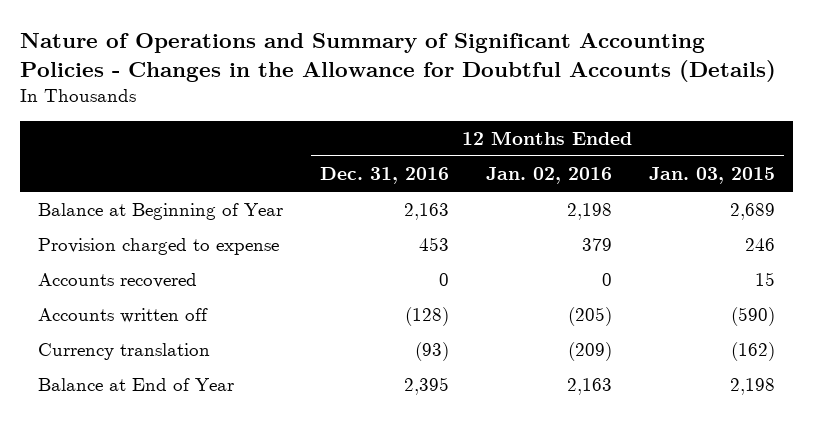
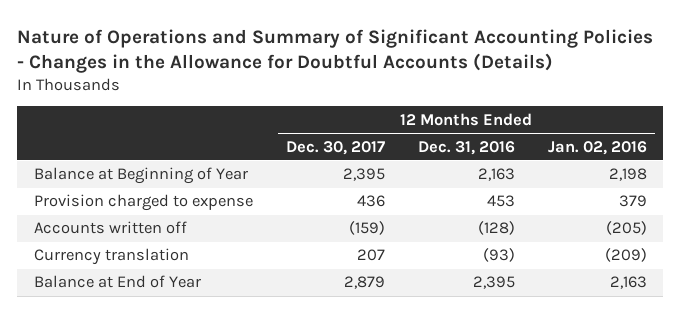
- | 12 Months Ended Dec. 31, 2016 | 12 Months Ended Jan. 02, 2016 | 12 Months Ended Jan. 03, 2015
+ | 12 Months Ended Dec. 30, 2017 | 12 Months Ended Dec. 31, 2016 | 12 Months Ended Jan. 02, 2016
- Accounts recovered | 0 | 0 | 15

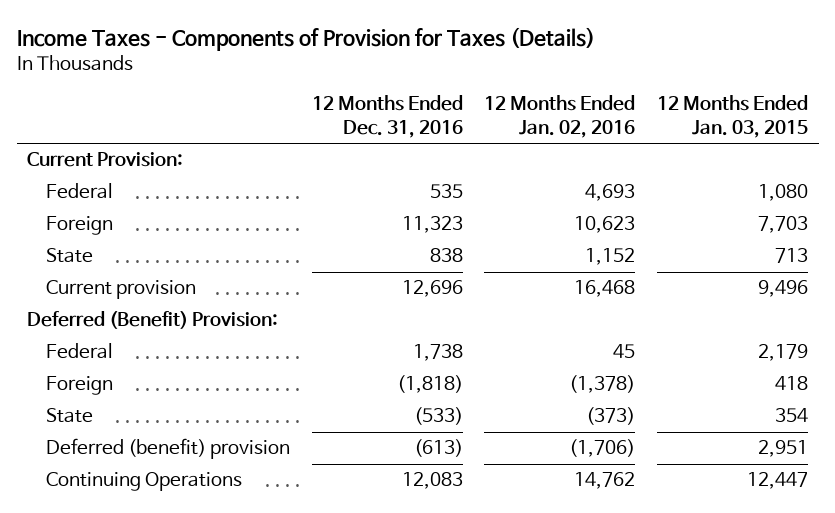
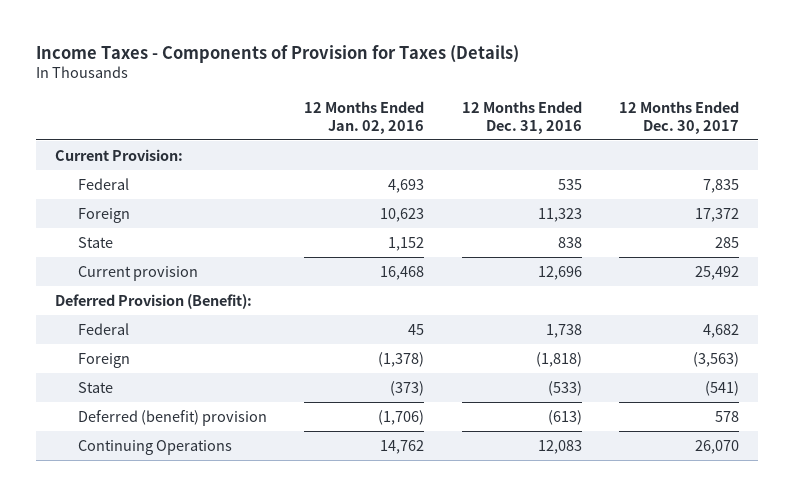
- | 12 Months Ended Dec. 31, 2016 | 12 Months Ended Jan. 02, 2016 | 12 Months Ended Jan. 03, 2015
+ | 12 Months Ended Jan. 02, 2016 | 12 Months Ended Dec. 31, 2016 | 12 Months Ended Dec. 30, 2017
- Deferred (Benefit) Provision:
+ Deferred Provision (Benefit):

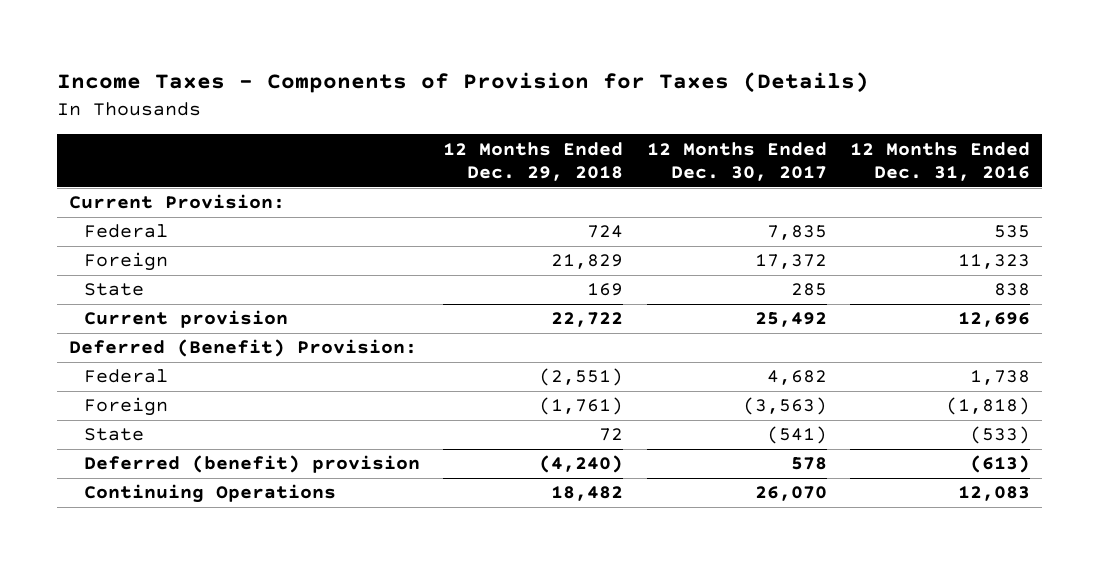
- | 12 Months Ended Jan. 02, 2016 | 12 Months Ended Dec. 31, 2016 | 12 Months Ended Dec. 30, 2017
+ | 12 Months Ended Dec. 29, 2018 | 12 Months Ended Dec. 30, 2017 | 12 Months Ended Dec. 31, 2016
- Deferred Provision (Benefit):
+ Deferred (Benefit) Provision:

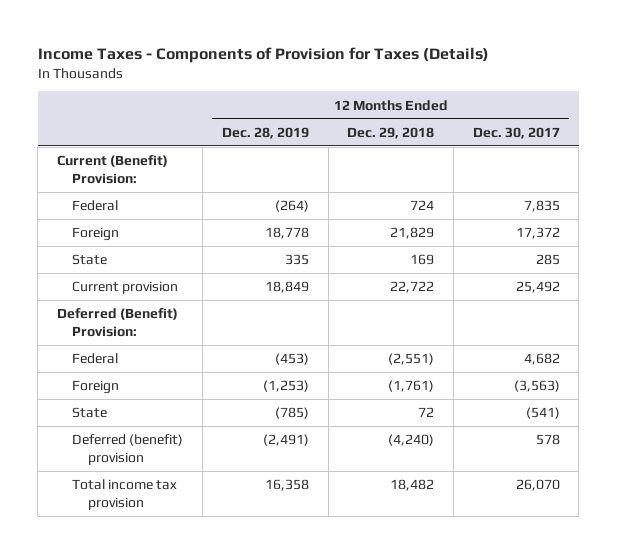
- | 12 Months Ended Dec. 29, 2018 | 12 Months Ended Dec. 30, 2017 | 12 Months Ended Dec. 31, 2016
+ | 12 Months Ended Dec. 28, 2019 | 12 Months Ended Dec. 29, 2018 | 12 Months Ended Dec. 30, 2017
- Current Provision:
+ Current (Benefit) Provision:
- Continuing Operations | 18,482 | 26,070 | 12,083
+ Total income tax provision | 16,358 | 18,482 | 26,070

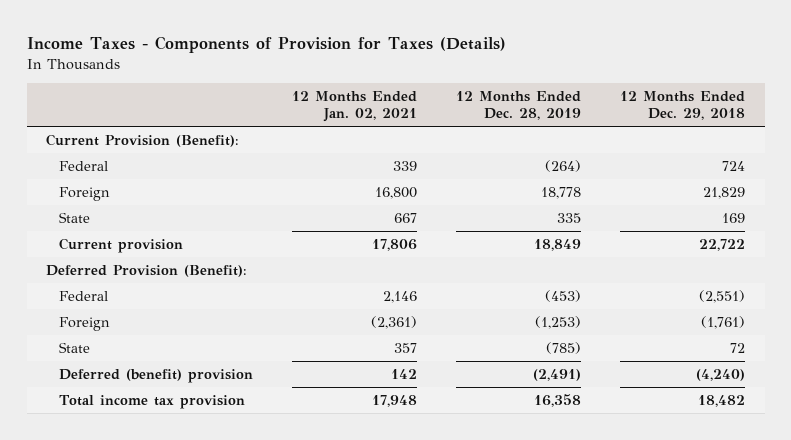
- | 12 Months Ended Dec. 28, 2019 | 12 Months Ended Dec. 29, 2018 | 12 Months Ended Dec. 30, 2017
+ | 12 Months Ended Jan. 02, 2021 | 12 Months Ended Dec. 28, 2019 | 12 Months Ended Dec. 29, 2018
- Current (Benefit) Provision:
+ Current Provision (Benefit):
- Deferred (Benefit) Provision:
+ Deferred Provision (Benefit):

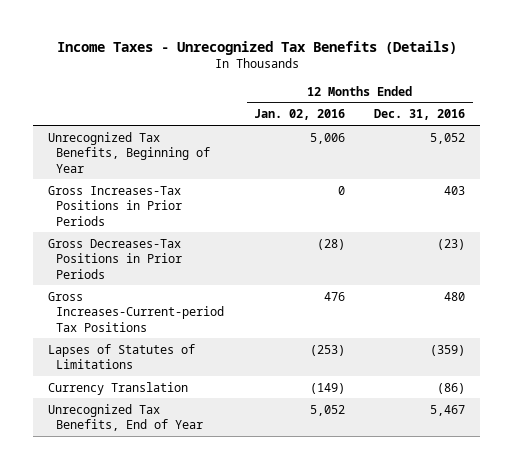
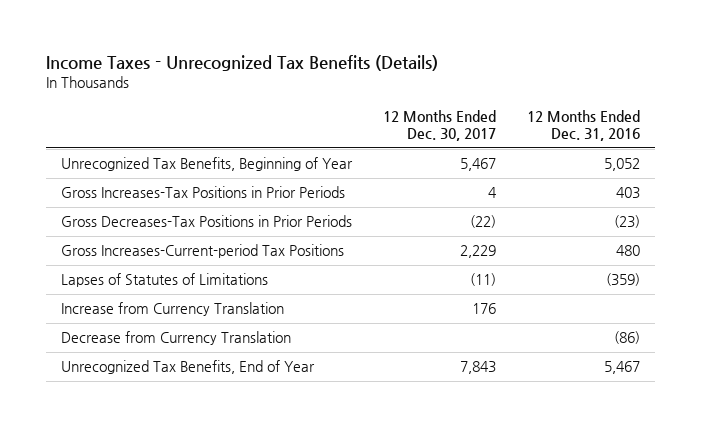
- | 12 Months Ended Jan. 02, 2016 | 12 Months Ended Dec. 31, 2016
+ | 12 Months Ended Dec. 30, 2017 | 12 Months Ended Dec. 31, 2016
- Currency Translation | (149) | (86)
+ Increase from Currency Translation | 176 |
+ Decrease from Currency Translation | | (86)

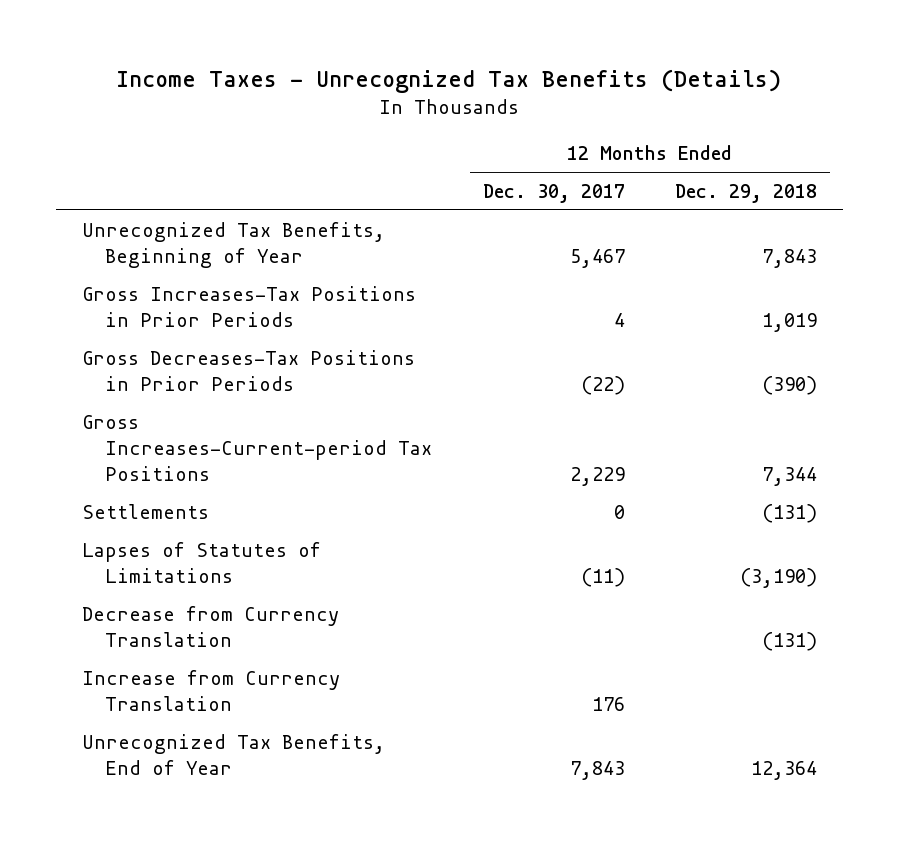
- | 12 Months Ended Dec. 30, 2017 | 12 Months Ended Dec. 31, 2016
+ | 12 Months Ended Dec. 30, 2017 | 12 Months Ended Dec. 29, 2018
+ Settlements | 0 | (131)
moved down: Increase from Currency Translation | 176 |

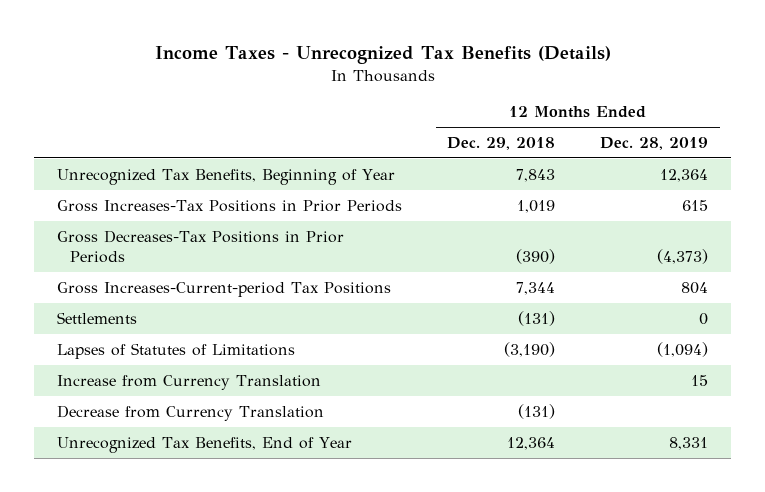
- | 12 Months Ended Dec. 30, 2017 | 12 Months Ended Dec. 29, 2018
+ | 12 Months Ended Dec. 29, 2018 | 12 Months Ended Dec. 28, 2019
moved down: Decrease from Currency Translation | (131) |

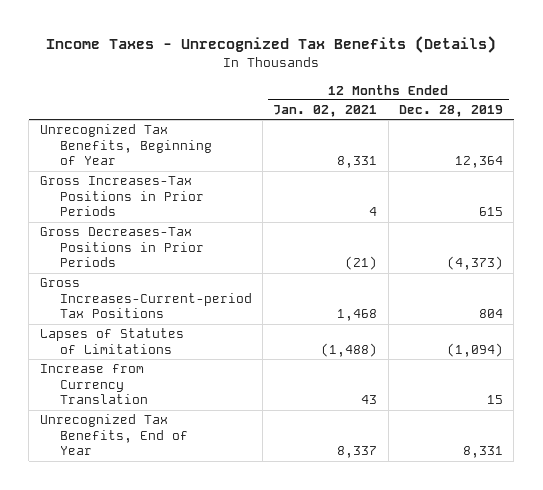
- | 12 Months Ended Dec. 29, 2018 | 12 Months Ended Dec. 28, 2019
+ | 12 Months Ended Jan. 02, 2021 | 12 Months Ended Dec. 28, 2019
- Settlements | (131) | 0
- Decrease from Currency Translation | (131) |

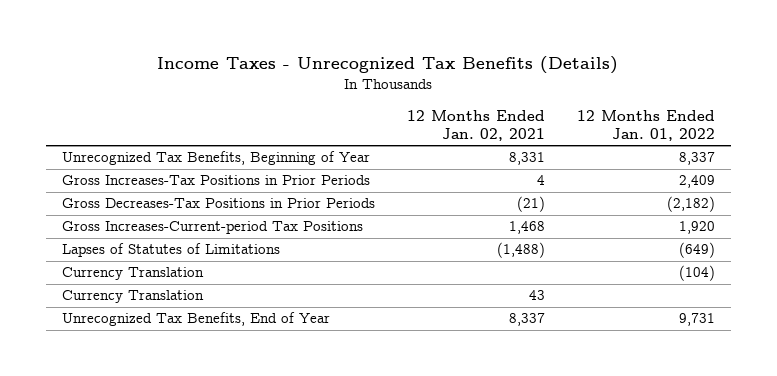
- | 12 Months Ended Jan. 02, 2021 | 12 Months Ended Dec. 28, 2019
+ | 12 Months Ended Jan. 02, 2021 | 12 Months Ended Jan. 01, 2022
- Increase from Currency Translation | 43 | 15
+ Currency Translation | | (104)
+ Currency Translation | 43 |

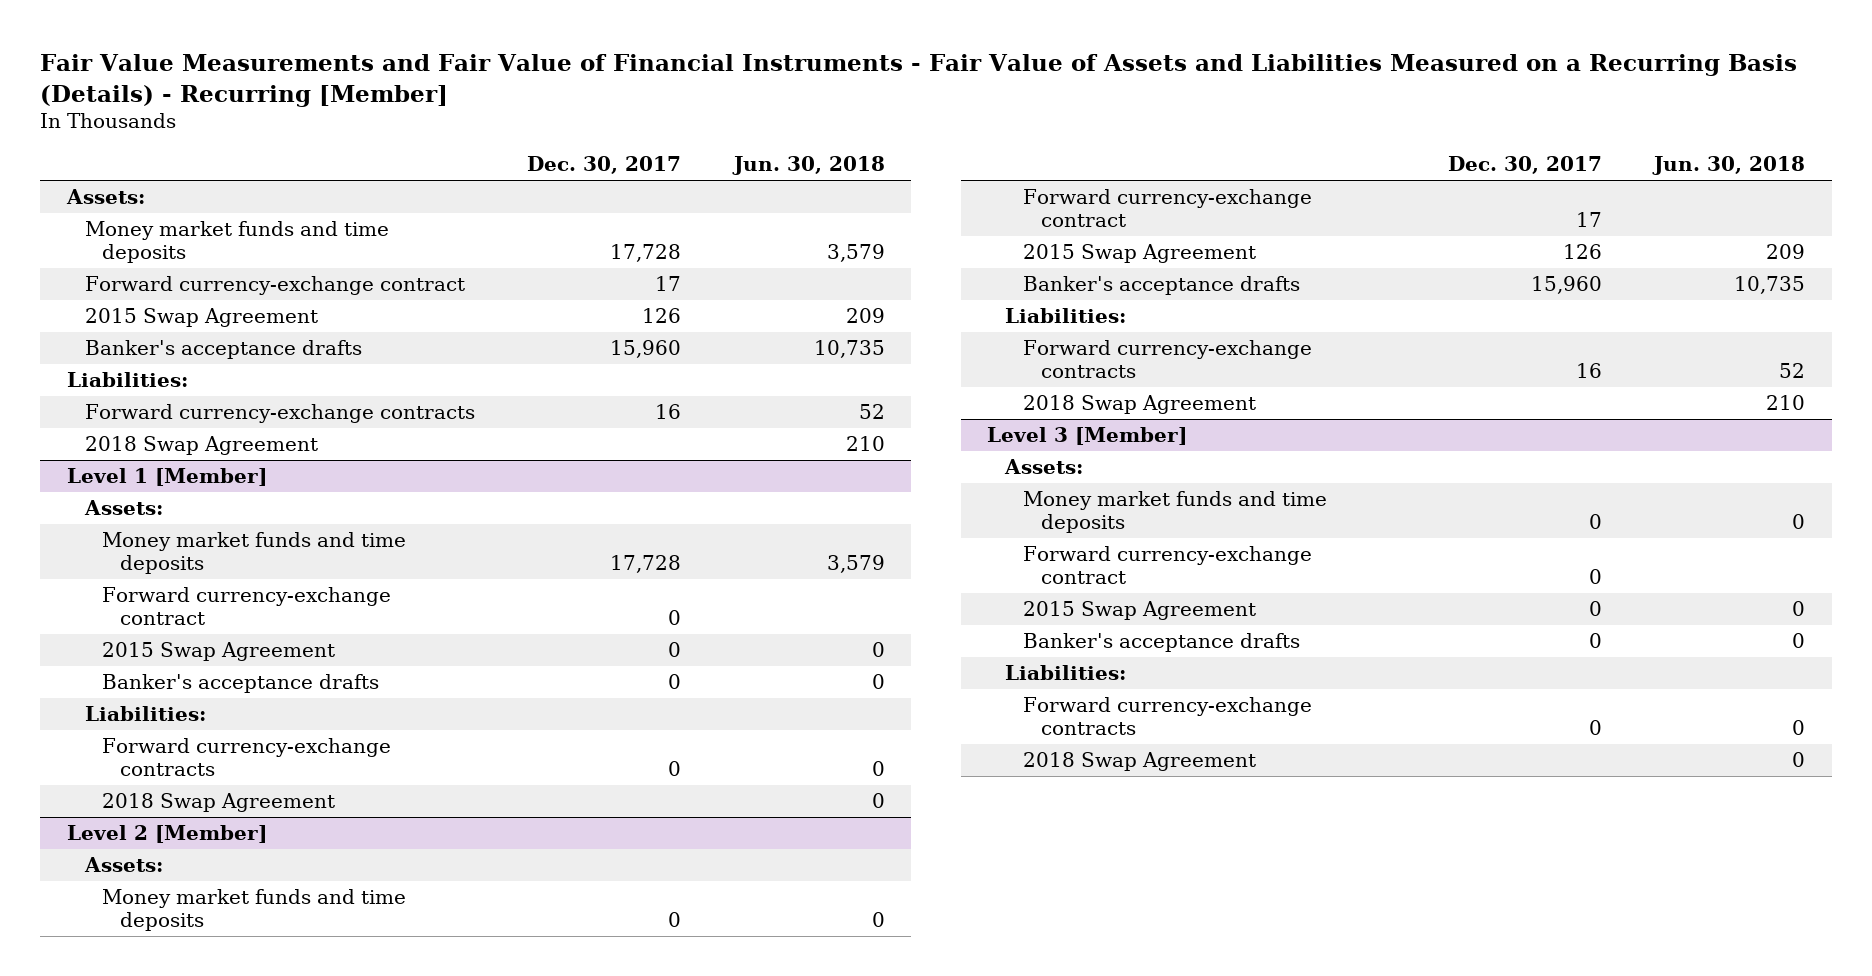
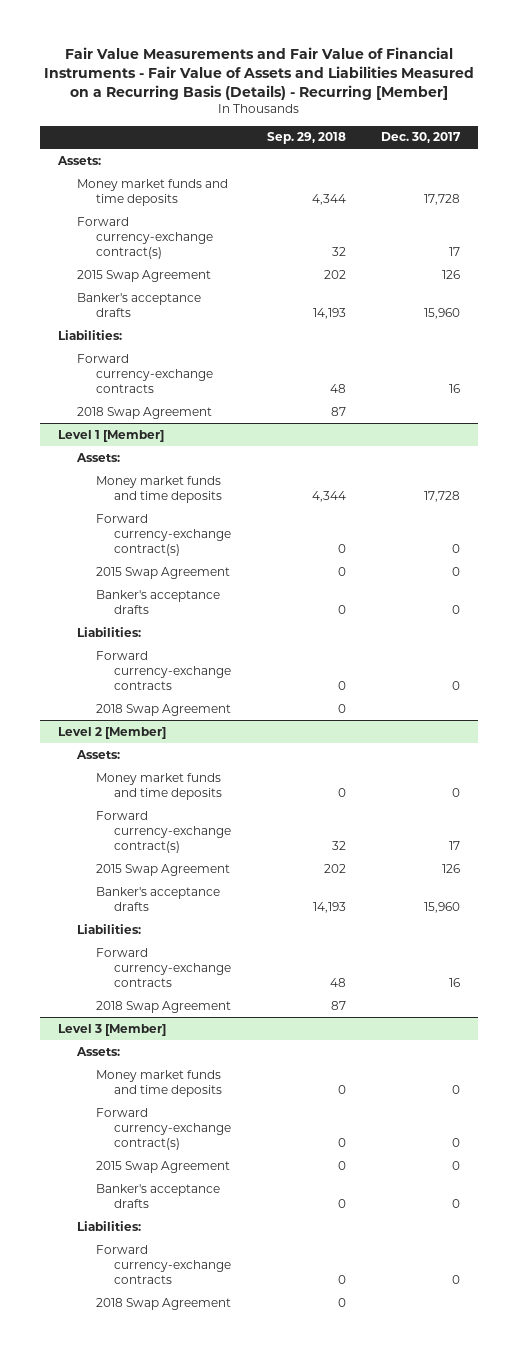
- | Dec. 30, 2017 | Jun. 30, 2018
+ | Sep. 29, 2018 | Dec. 30, 2017
- Forward currency-exchange contract | 17 |
+ Forward currency-exchange contract(s) | 32 | 17
@ Level 1 [Member]
- Forward currency-exchange contract | 0 |
+ Forward currency-exchange contract(s) | 0 | 0
@ Level 2 [Member]
- Forward currency-exchange contract | 17 |
+ Forward currency-exchange contract(s) | 32 | 17
@ Level 3 [Member]
- Forward currency-exchange contract | 0 |
+ Forward currency-exchange contract(s) | 0 | 0

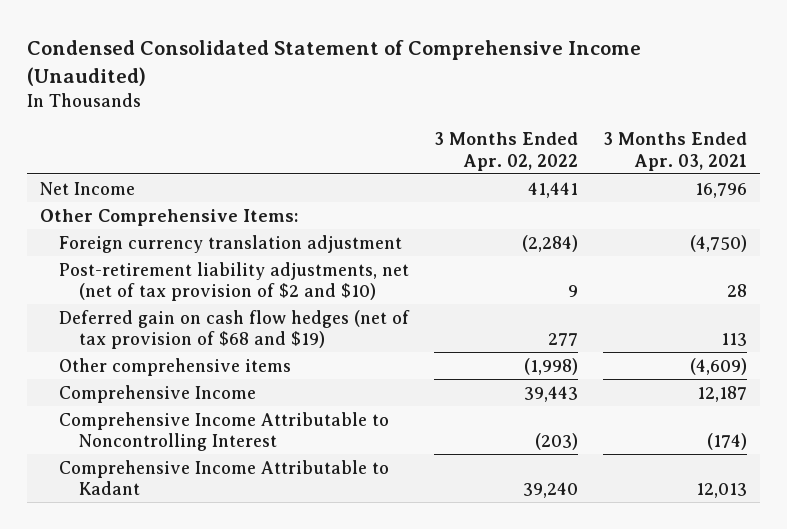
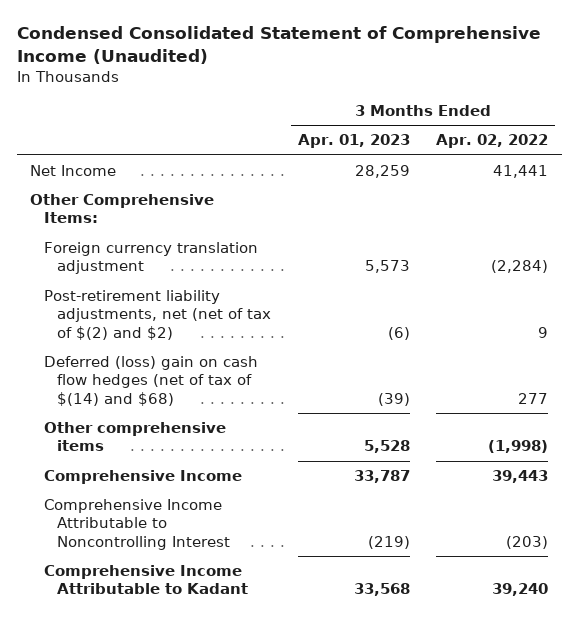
- | 3 Months Ended Apr. 02, 2022 | 3 Months Ended Apr. 03, 2021
+ | 3 Months Ended Apr. 01, 2023 | 3 Months Ended Apr. 02, 2022
- Post-retirement liability adjustments, net (net of tax provision of $2 and $10) | 9 | 28
- Deferred gain on cash flow hedges (net of tax provision of $68 and $19) | 277 | 113
+ Post-retirement liability adjustments, net (net of tax of $(2) and $2) | (6) | 9
+ Deferred (loss) gain on cash flow hedges (net of tax of $(14) and $68) | (39) | 277

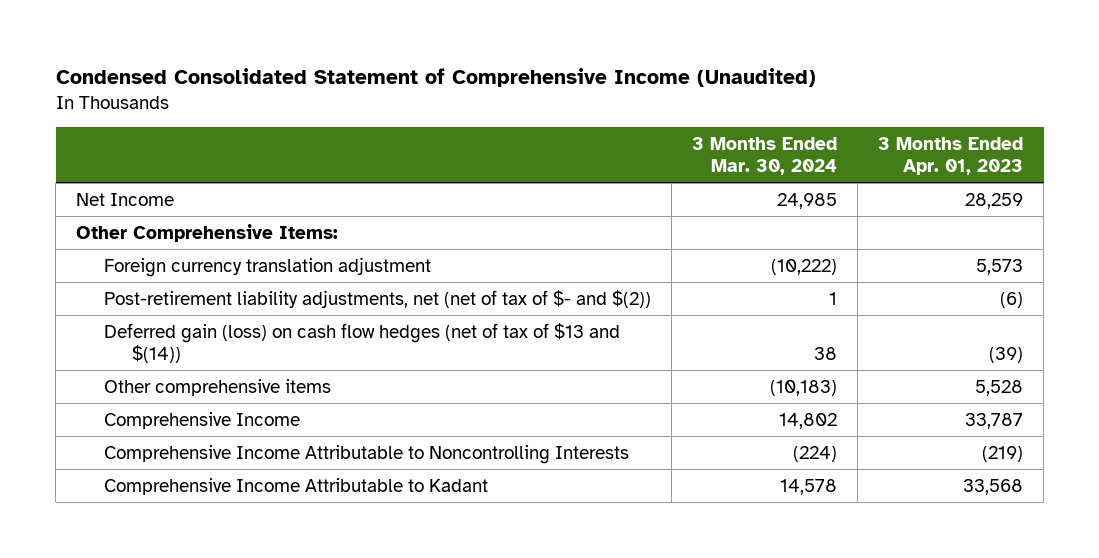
- | 3 Months Ended Apr. 01, 2023 | 3 Months Ended Apr. 02, 2022
+ | 3 Months Ended Mar. 30, 2024 | 3 Months Ended Apr. 01, 2023
- Post-retirement liability adjustments, net (net of tax of $(2) and $2) | (6) | 9
- Deferred (loss) gain on cash flow hedges (net of tax of $(14) and $68) | (39) | 277
+ Post-retirement liability adjustments, net (net of tax of $- and $(2)) | 1 | (6)
+ Deferred gain (loss) on cash flow hedges (net of tax of $13 and $(14)) | 38 | (39)
- Comprehensive Income Attributable to Noncontrolling Interest | (219) | (203)
+ Comprehensive Income Attributable to Noncontrolling Interests | (224) | (219)

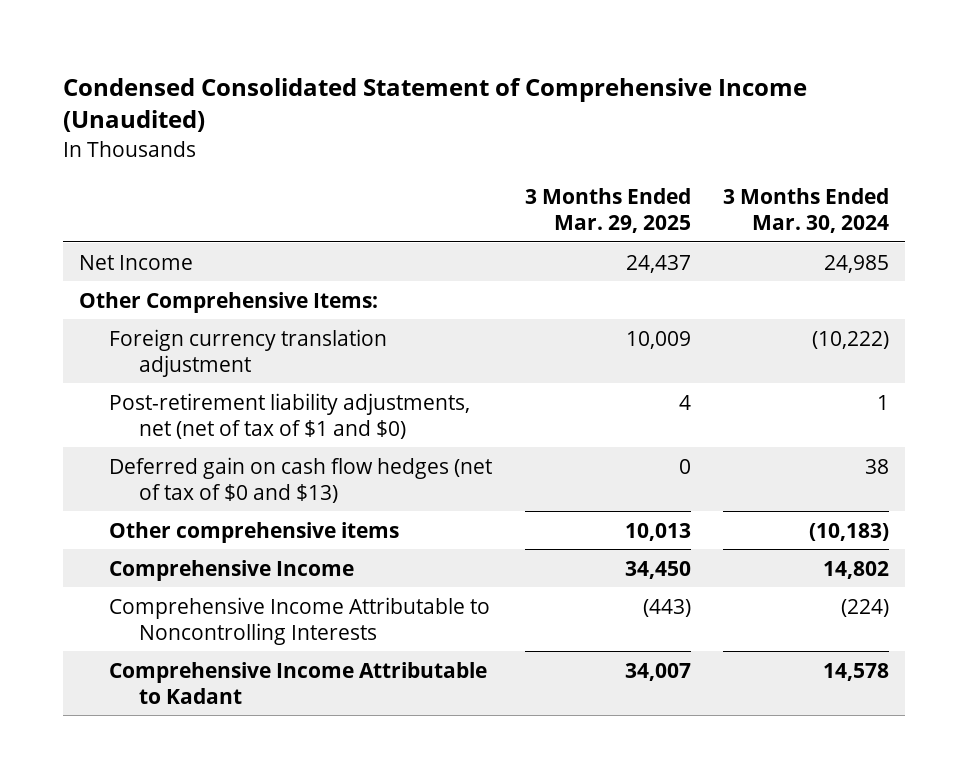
- | 3 Months Ended Mar. 30, 2024 | 3 Months Ended Apr. 01, 2023
+ | 3 Months Ended Mar. 29, 2025 | 3 Months Ended Mar. 30, 2024
- Post-retirement liability adjustments, net (net of tax of $- and $(2)) | 1 | (6)
- Deferred gain (loss) on cash flow hedges (net of tax of $13 and $(14)) | 38 | (39)
+ Post-retirement liability adjustments, net (net of tax of $1 and $0) | 4 | 1
+ Deferred gain on cash flow hedges (net of tax of $0 and $13) | 0 | 38

